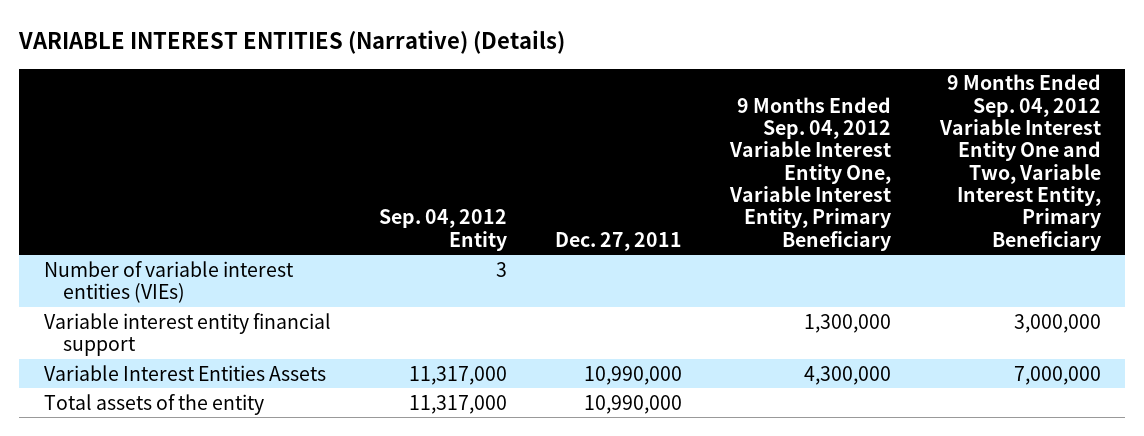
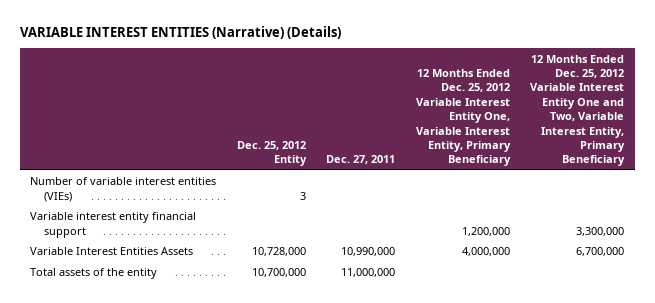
- | Sep. 04, 2012 Entity | Dec. 27, 2011 | 9 Months Ended Sep. 04, 2012 Variable Interest Entity One, Variable Interest Entity, Primary Beneficiary | 9 Months Ended Sep. 04, 2012 Variable Interest Entity One and Two, Variable Interest Entity, Primary Beneficiary
+ | Dec. 25, 2012 Entity | Dec. 27, 2011 | 12 Months Ended Dec. 25, 2012 Variable Interest Entity One, Variable Interest Entity, Primary Beneficiary | 12 Months Ended Dec. 25, 2012 Variable Interest Entity One and Two, Variable Interest Entity, Primary Beneficiary
- Total assets of the entity | 11,317,000 | 10,990,000 | |
+ Total assets of the entity | 10,700,000 | 11,000,000 | |

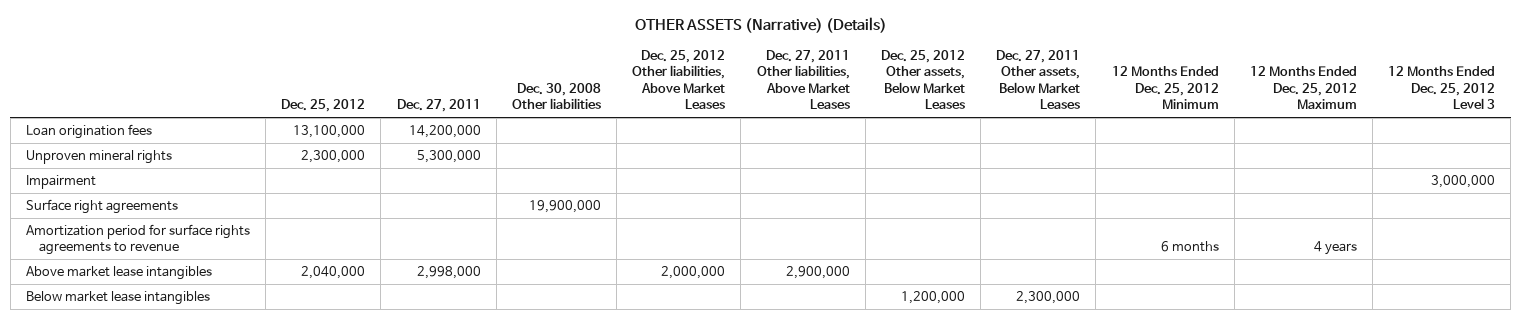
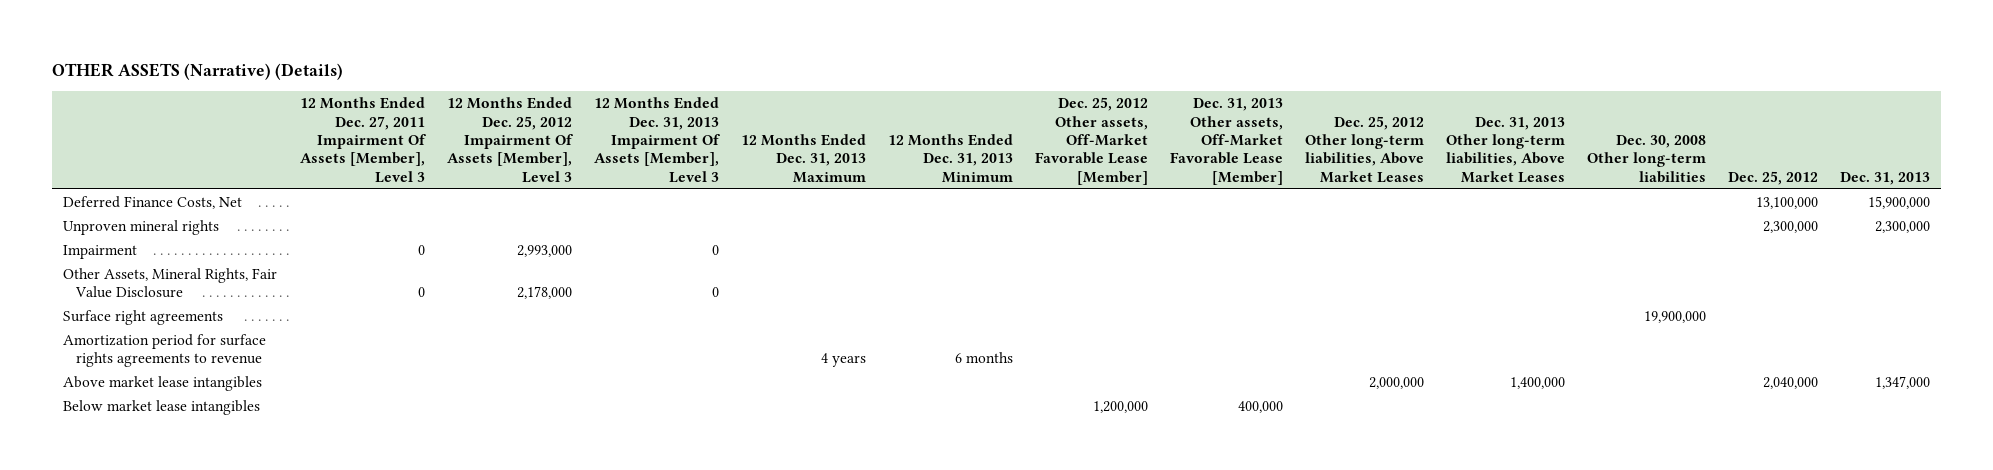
- | Dec. 25, 2012 | Dec. 27, 2011 | Dec. 30, 2008 Other liabilities | Dec. 25, 2012 Other liabilities, Above Market Leases | Dec. 27, 2011 Other liabilities, Above Market Leases | Dec. 25, 2012 Other assets, Below Market Leases | Dec. 27, 2011 Other assets, Below Market Leases | 12 Months Ended Dec. 25, 2012 Minimum | 12 Months Ended Dec. 25, 2012 Maximum | 12 Months Ended Dec. 25, 2012 Level 3
+ | 12 Months Ended Dec. 27, 2011 Impairment Of Assets [Member], Level 3 | 12 Months Ended Dec. 25, 2012 Impairment Of Assets [Member], Level 3 | 12 Months Ended Dec. 31, 2013 Impairment Of Assets [Member], Level 3 | 12 Months Ended Dec. 31, 2013 Maximum | 12 Months Ended Dec. 31, 2013 Minimum | Dec. 25, 2012 Other assets, Off-Market Favorable Lease [Member] | Dec. 31, 2013 Other assets, Off-Market Favorable Lease [Member] | Dec. 25, 2012 Other long-term liabilities, Above Market Leases | Dec. 31, 2013 Other long-term liabilities, Above Market Leases | Dec. 30, 2008 Other long-term liabilities | Dec. 25, 2012 | Dec. 31, 2013
- Loan origination fees | 13,100,000 | 14,200,000 | | | | | | | |
+ Deferred Finance Costs, Net | | | | | | | | | | | 13,100,000 | 15,900,000
+ Other Assets, Mineral Rights, Fair Value Disclosure | 0 | 2,178,000 | 0 | | | | | | | | |

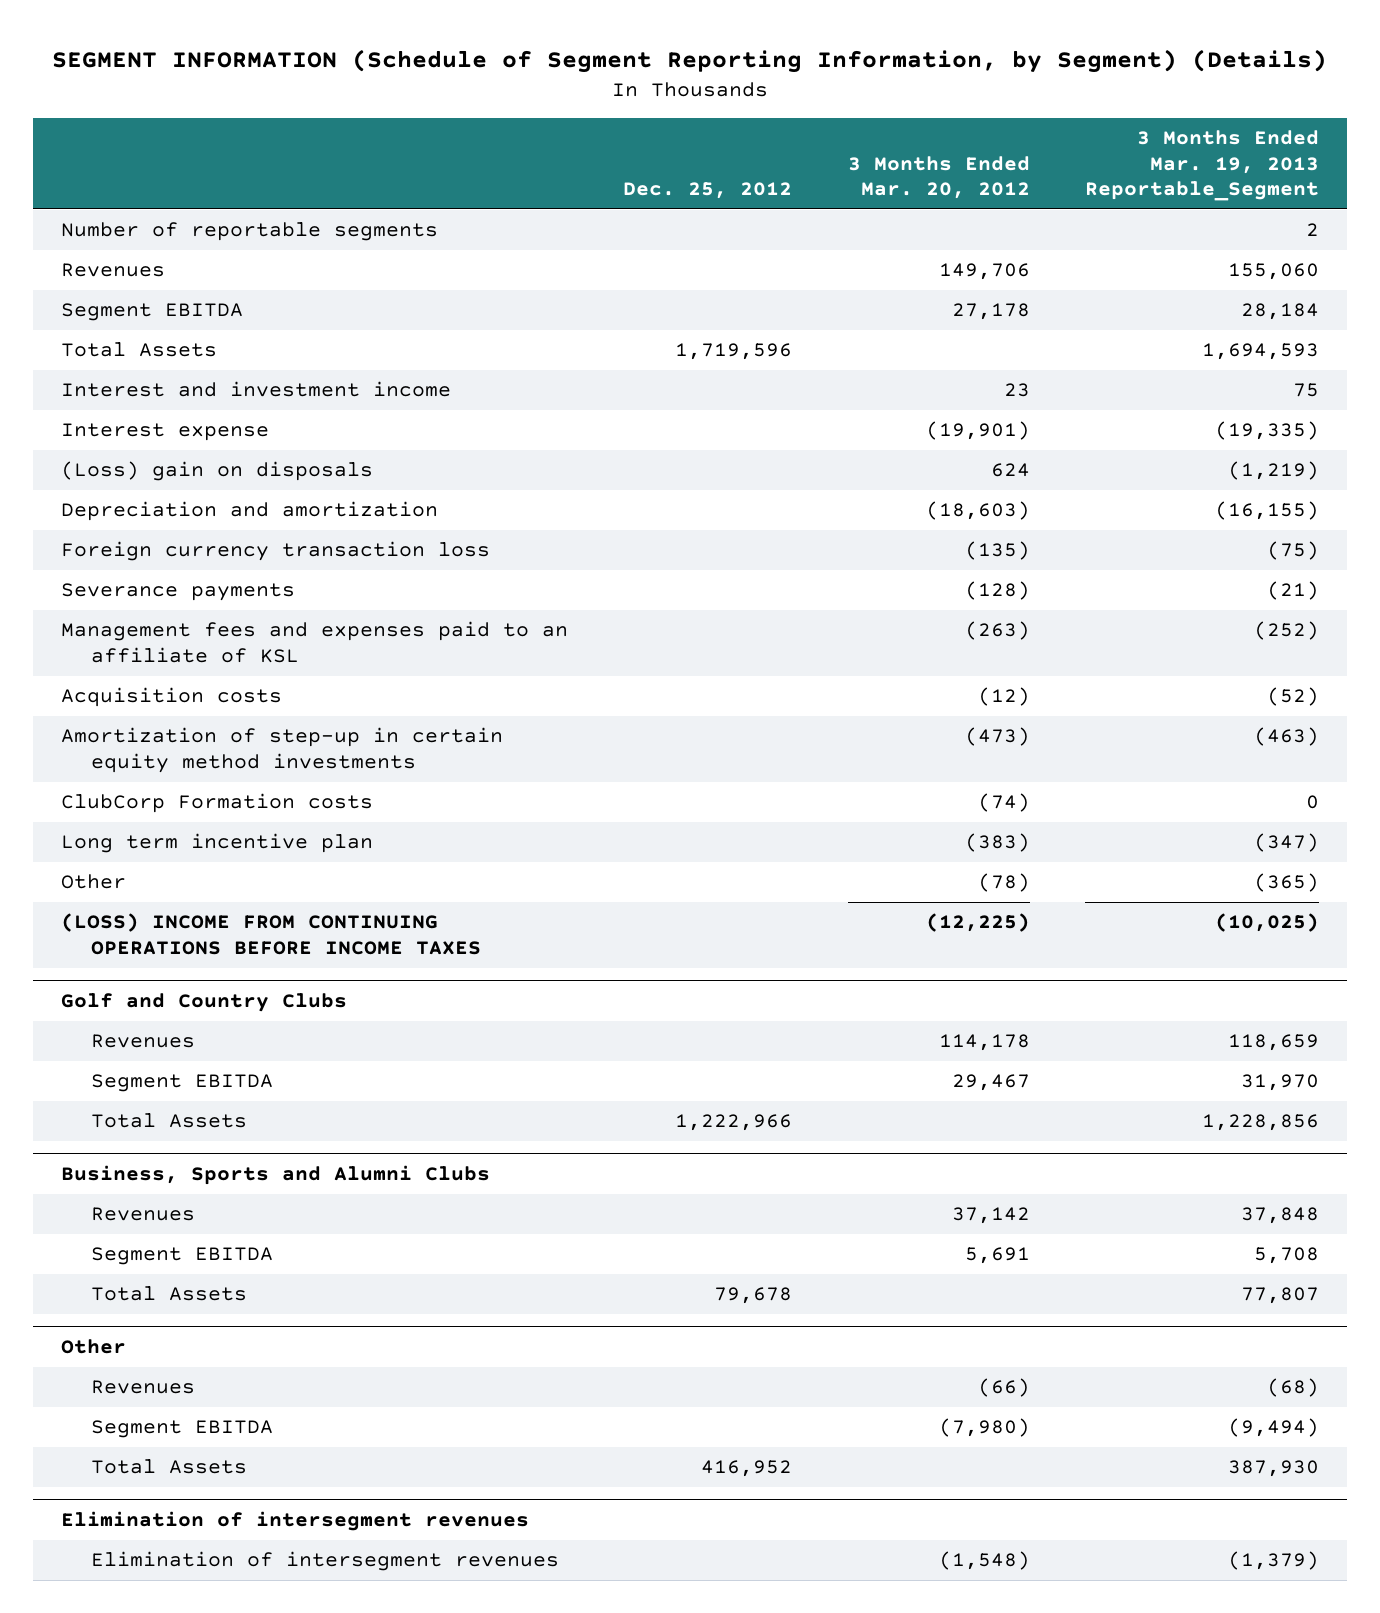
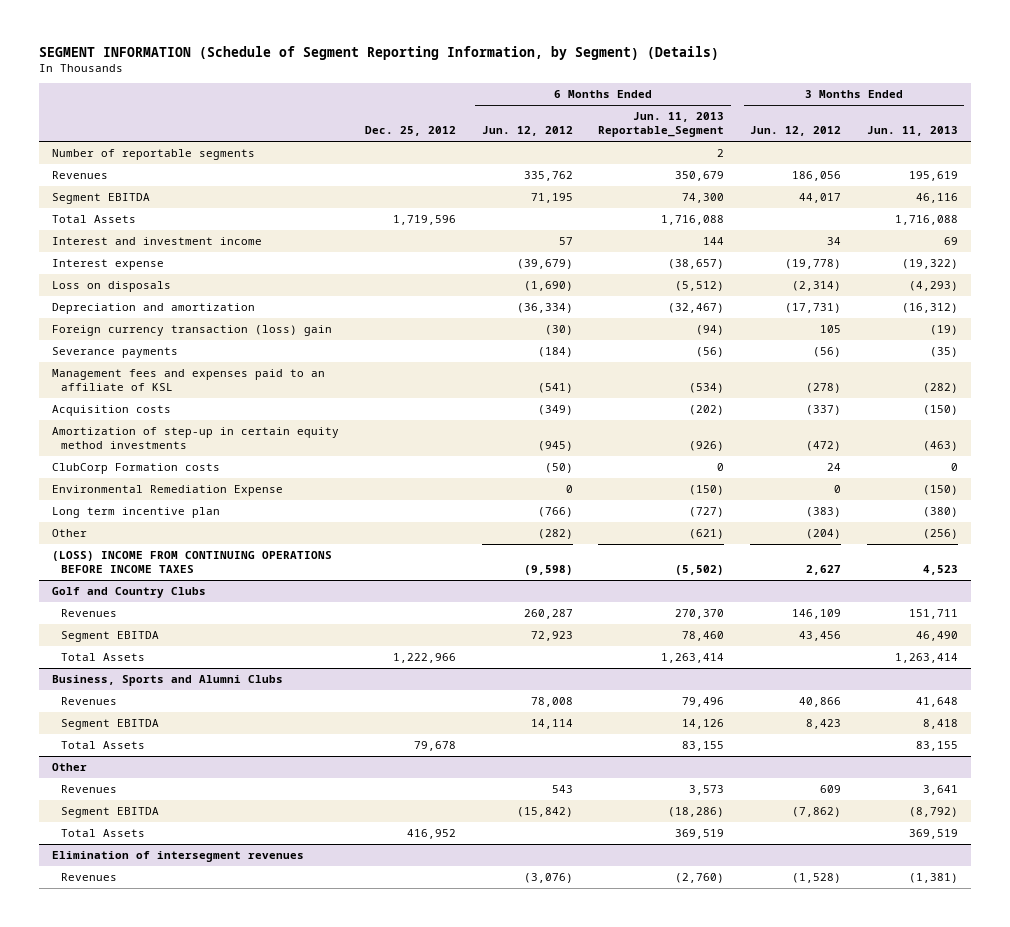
- | Dec. 25, 2012 | 3 Months Ended Mar. 20, 2012 | 3 Months Ended Mar. 19, 2013 Reportable_Segment
+ | Dec. 25, 2012 | 6 Months Ended Jun. 12, 2012 | 6 Months Ended Jun. 11, 2013 Reportable_Segment | 3 Months Ended Jun. 12, 2012 | 3 Months Ended Jun. 11, 2013
- (Loss) gain on disposals | | 624 | (1,219)
+ Loss on disposals | | (1,690) | (5,512) | (2,314) | (4,293)
- Foreign currency transaction loss | | (135) | (75)
+ Foreign currency transaction (loss) gain | | (30) | (94) | 105 | (19)
+ Environmental Remediation Expense | | 0 | (150) | 0 | (150)
@ Elimination of intersegment revenues
- Elimination of intersegment revenues | | (1,548) | (1,379)
+ Revenues | | (3,076) | (2,760) | (1,528) | (1,381)

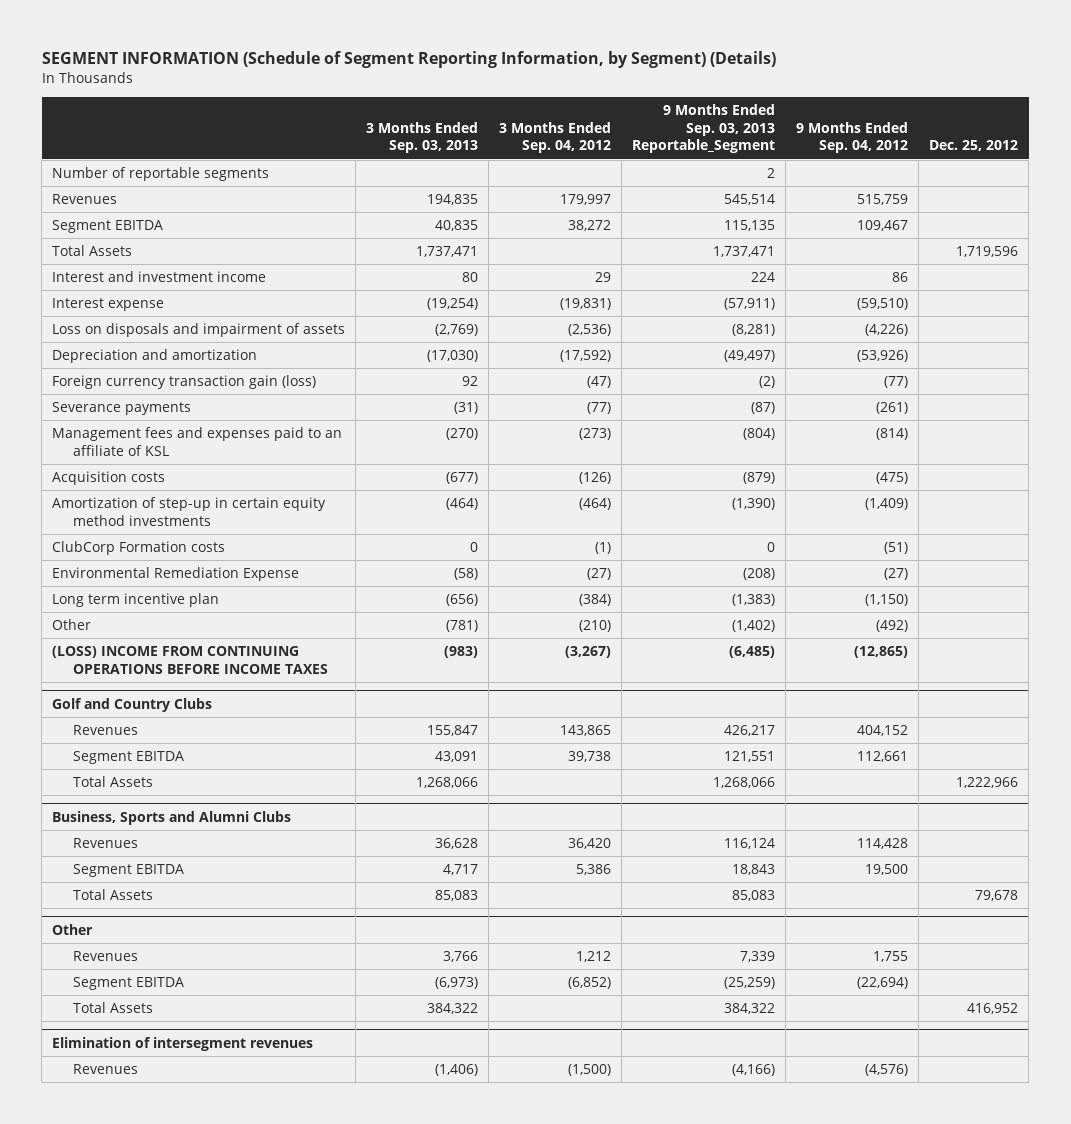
- | Dec. 25, 2012 | 6 Months Ended Jun. 12, 2012 | 6 Months Ended Jun. 11, 2013 Reportable_Segment | 3 Months Ended Jun. 12, 2012 | 3 Months Ended Jun. 11, 2013
+ | 3 Months Ended Sep. 03, 2013 | 3 Months Ended Sep. 04, 2012 | 9 Months Ended Sep. 03, 2013 Reportable_Segment | 9 Months Ended Sep. 04, 2012 | Dec. 25, 2012
- Loss on disposals | | (1,690) | (5,512) | (2,314) | (4,293)
+ Loss on disposals and impairment of assets | (2,769) | (2,536) | (8,281) | (4,226) |
- Foreign currency transaction (loss) gain | | (30) | (94) | 105 | (19)
+ Foreign currency transaction gain (loss) | 92 | (47) | (2) | (77) |

